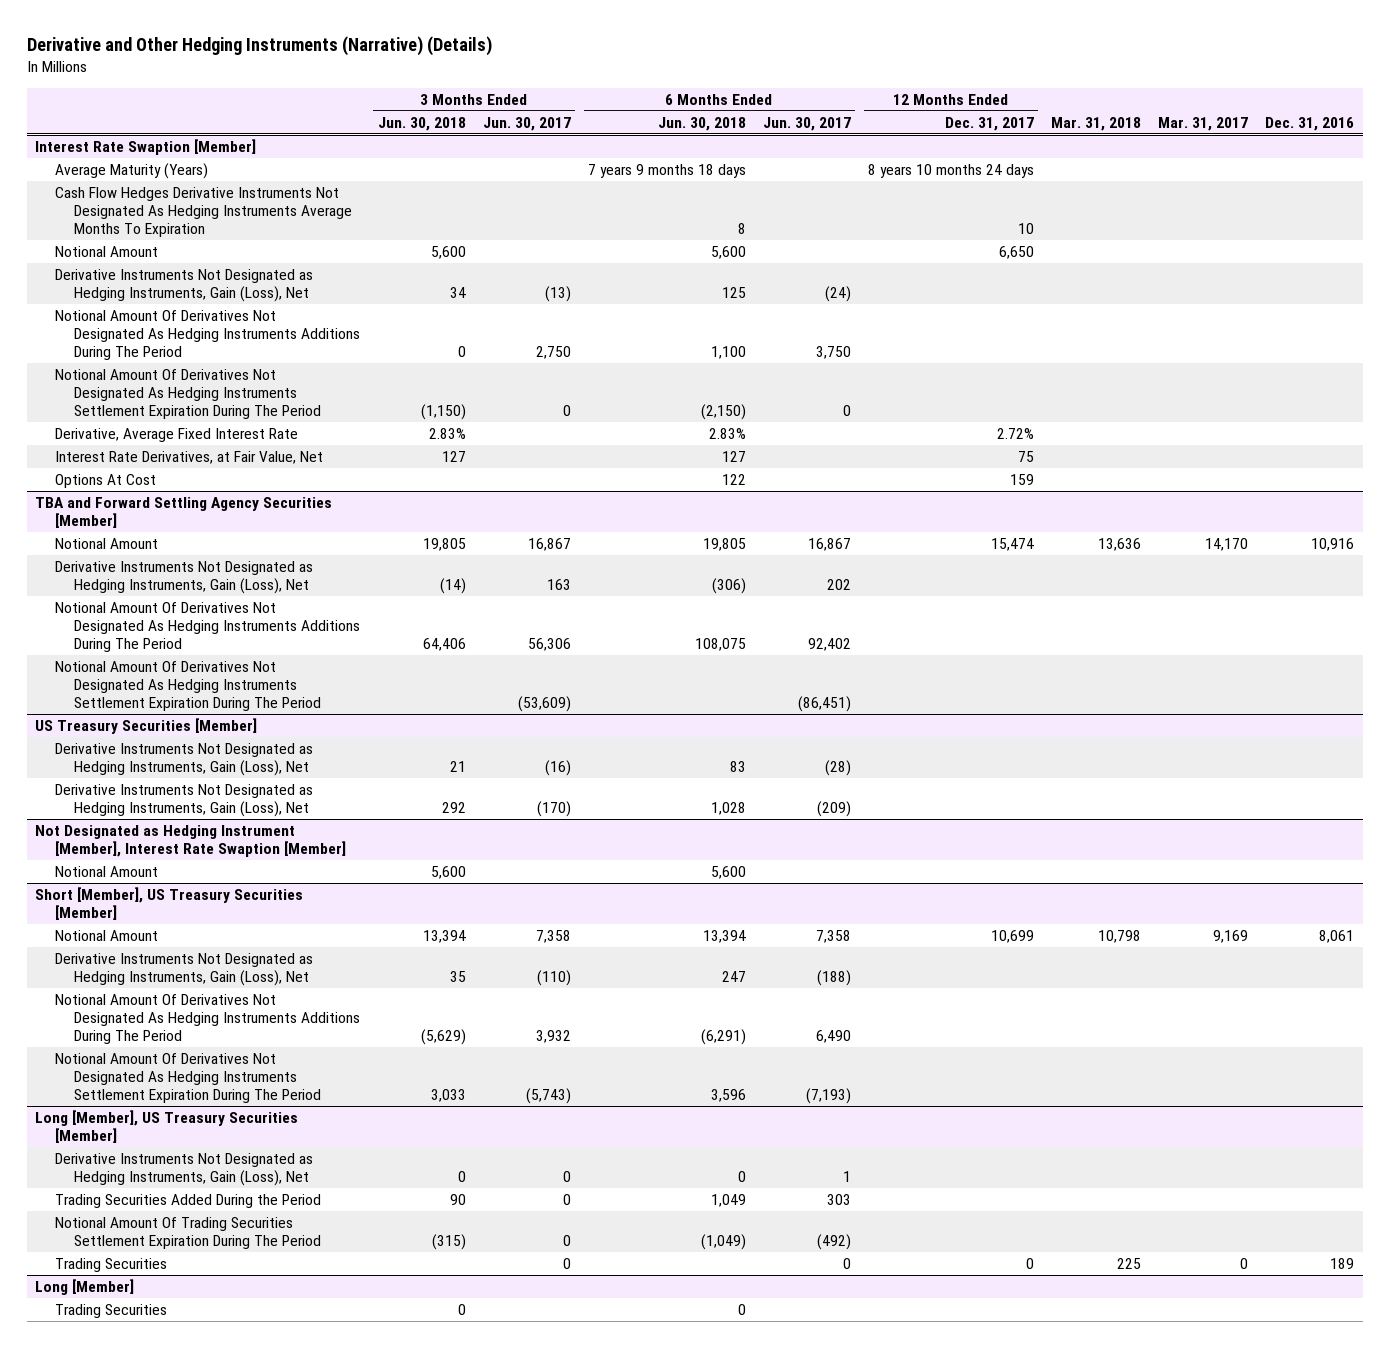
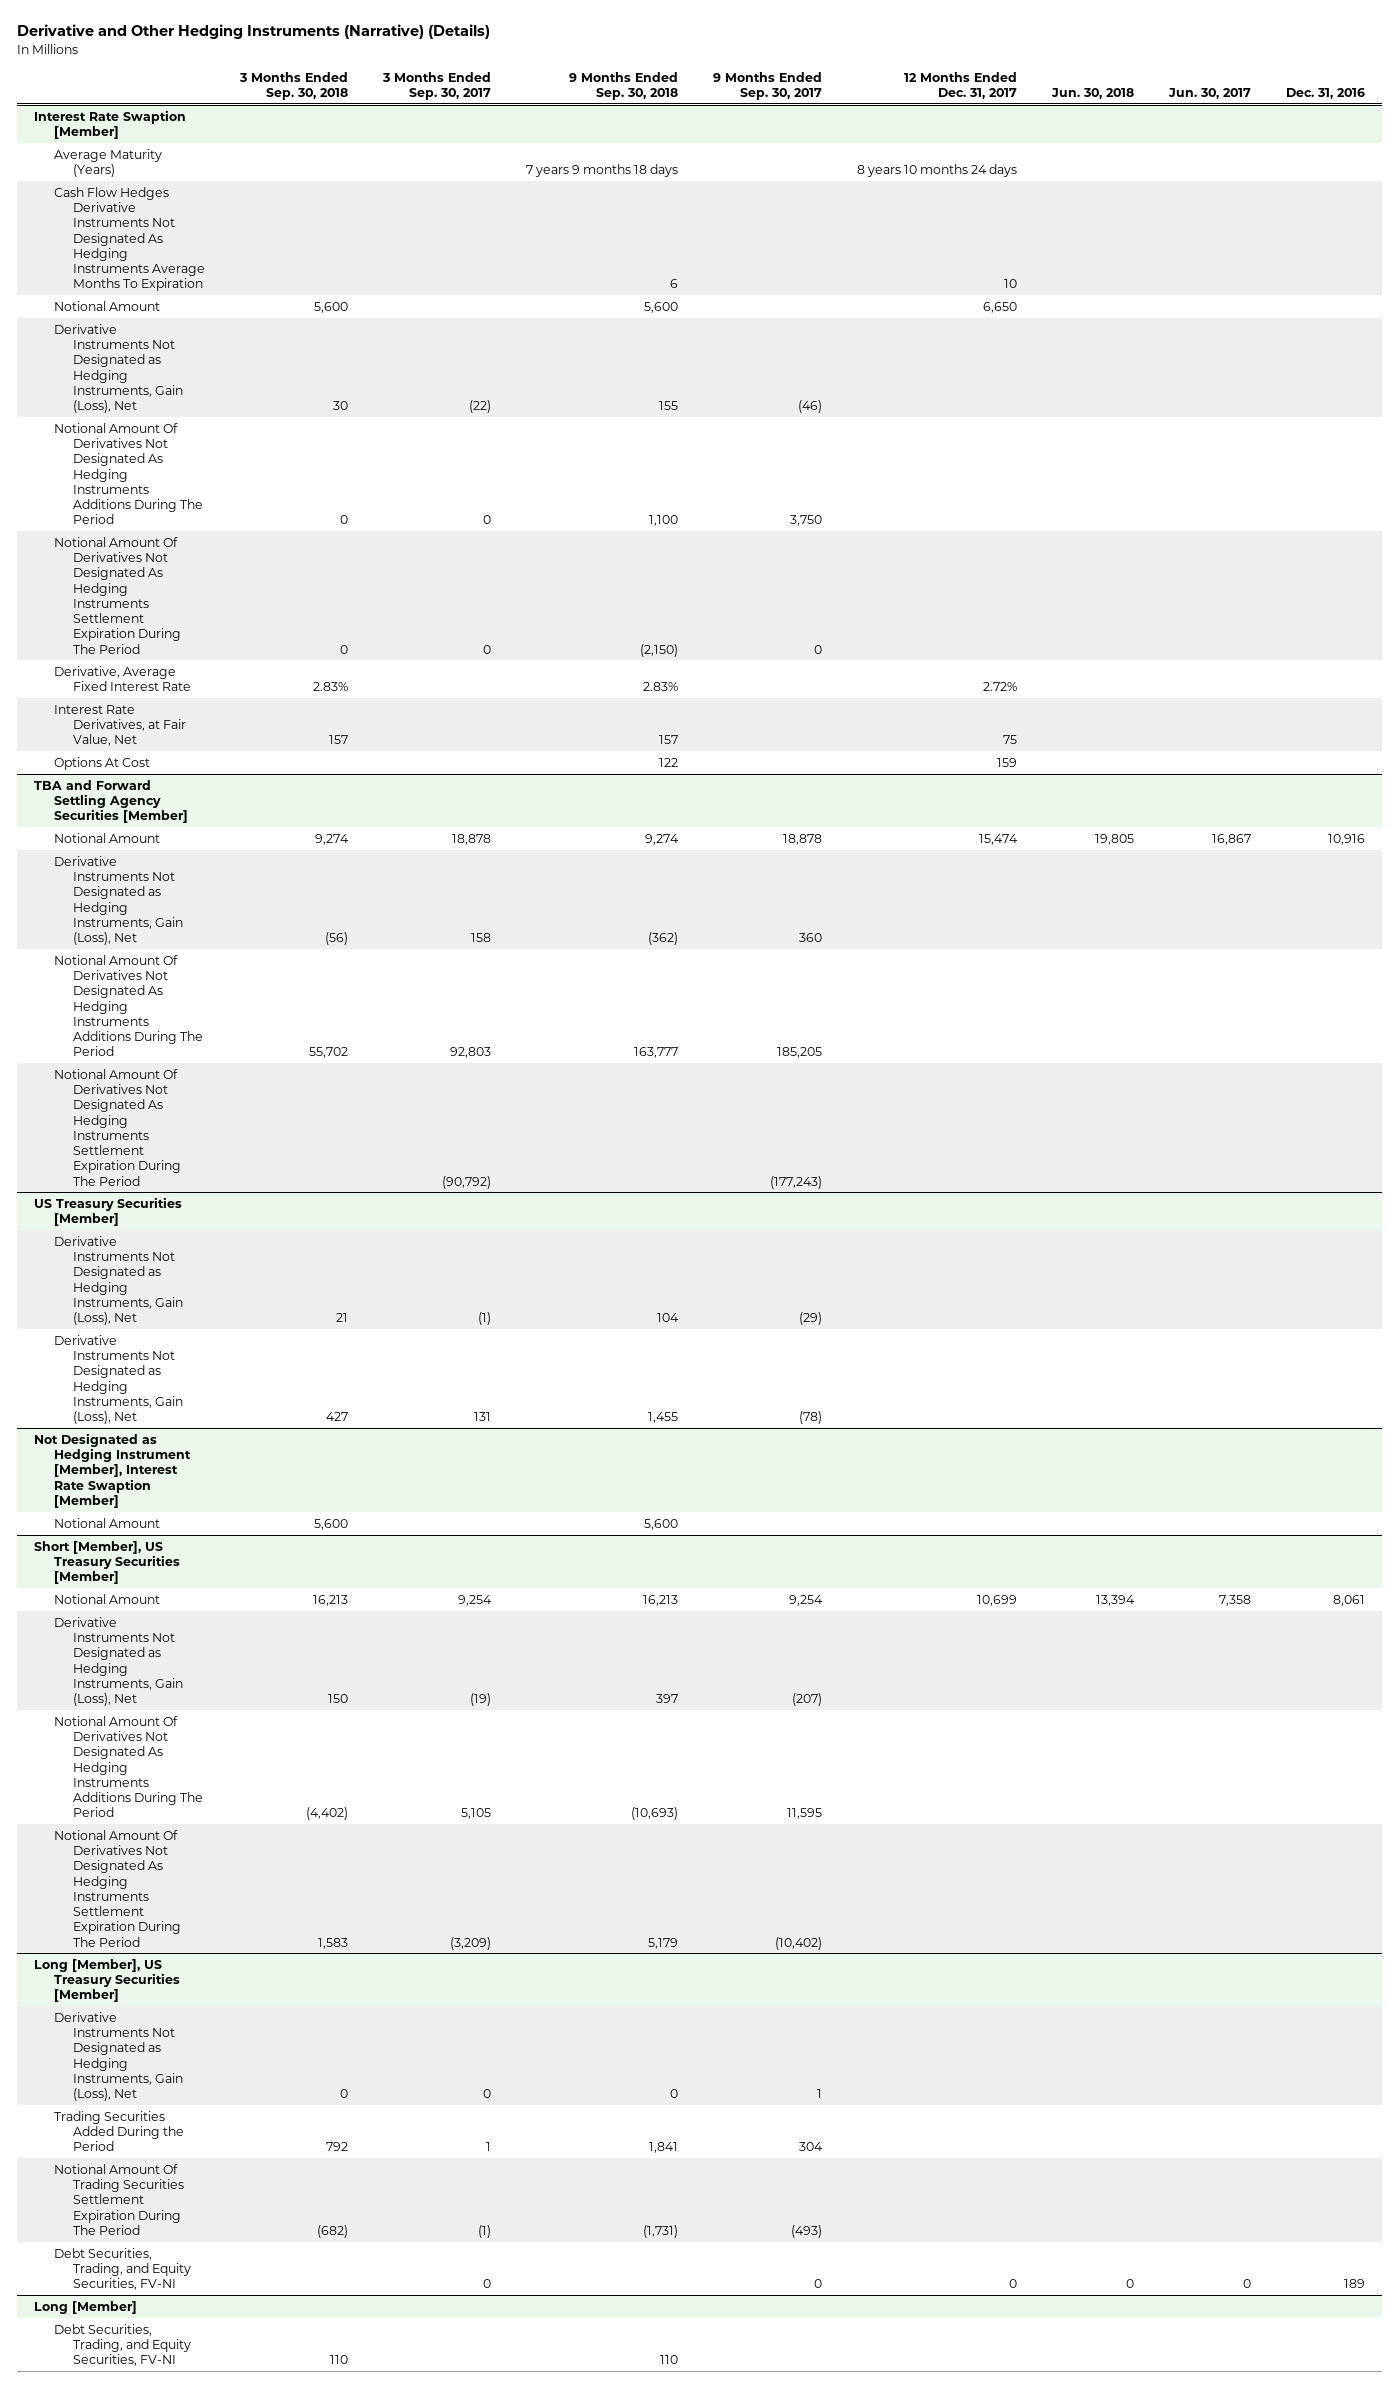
- | 3 Months Ended Jun. 30, 2018 | 3 Months Ended Jun. 30, 2017 | 6 Months Ended Jun. 30, 2018 | 6 Months Ended Jun. 30, 2017 | 12 Months Ended Dec. 31, 2017 | Mar. 31, 2018 | Mar. 31, 2017 | Dec. 31, 2016
+ | 3 Months Ended Sep. 30, 2018 | 3 Months Ended Sep. 30, 2017 | 9 Months Ended Sep. 30, 2018 | 9 Months Ended Sep. 30, 2017 | 12 Months Ended Dec. 31, 2017 | Jun. 30, 2018 | Jun. 30, 2017 | Dec. 31, 2016
@ Long [Member], US Treasury Securities [Member]
- Trading Securities | | 0 | | 0 | 0 | 225 | 0 | 189
+ Debt Securities, Trading, and Equity Securities, FV-NI | | 0 | | 0 | 0 | 0 | 0 | 189
@ Long [Member]
- Trading Securities | 0 | | 0 | | | | |
+ Debt Securities, Trading, and Equity Securities, FV-NI | 110 | | 110 | | | | |

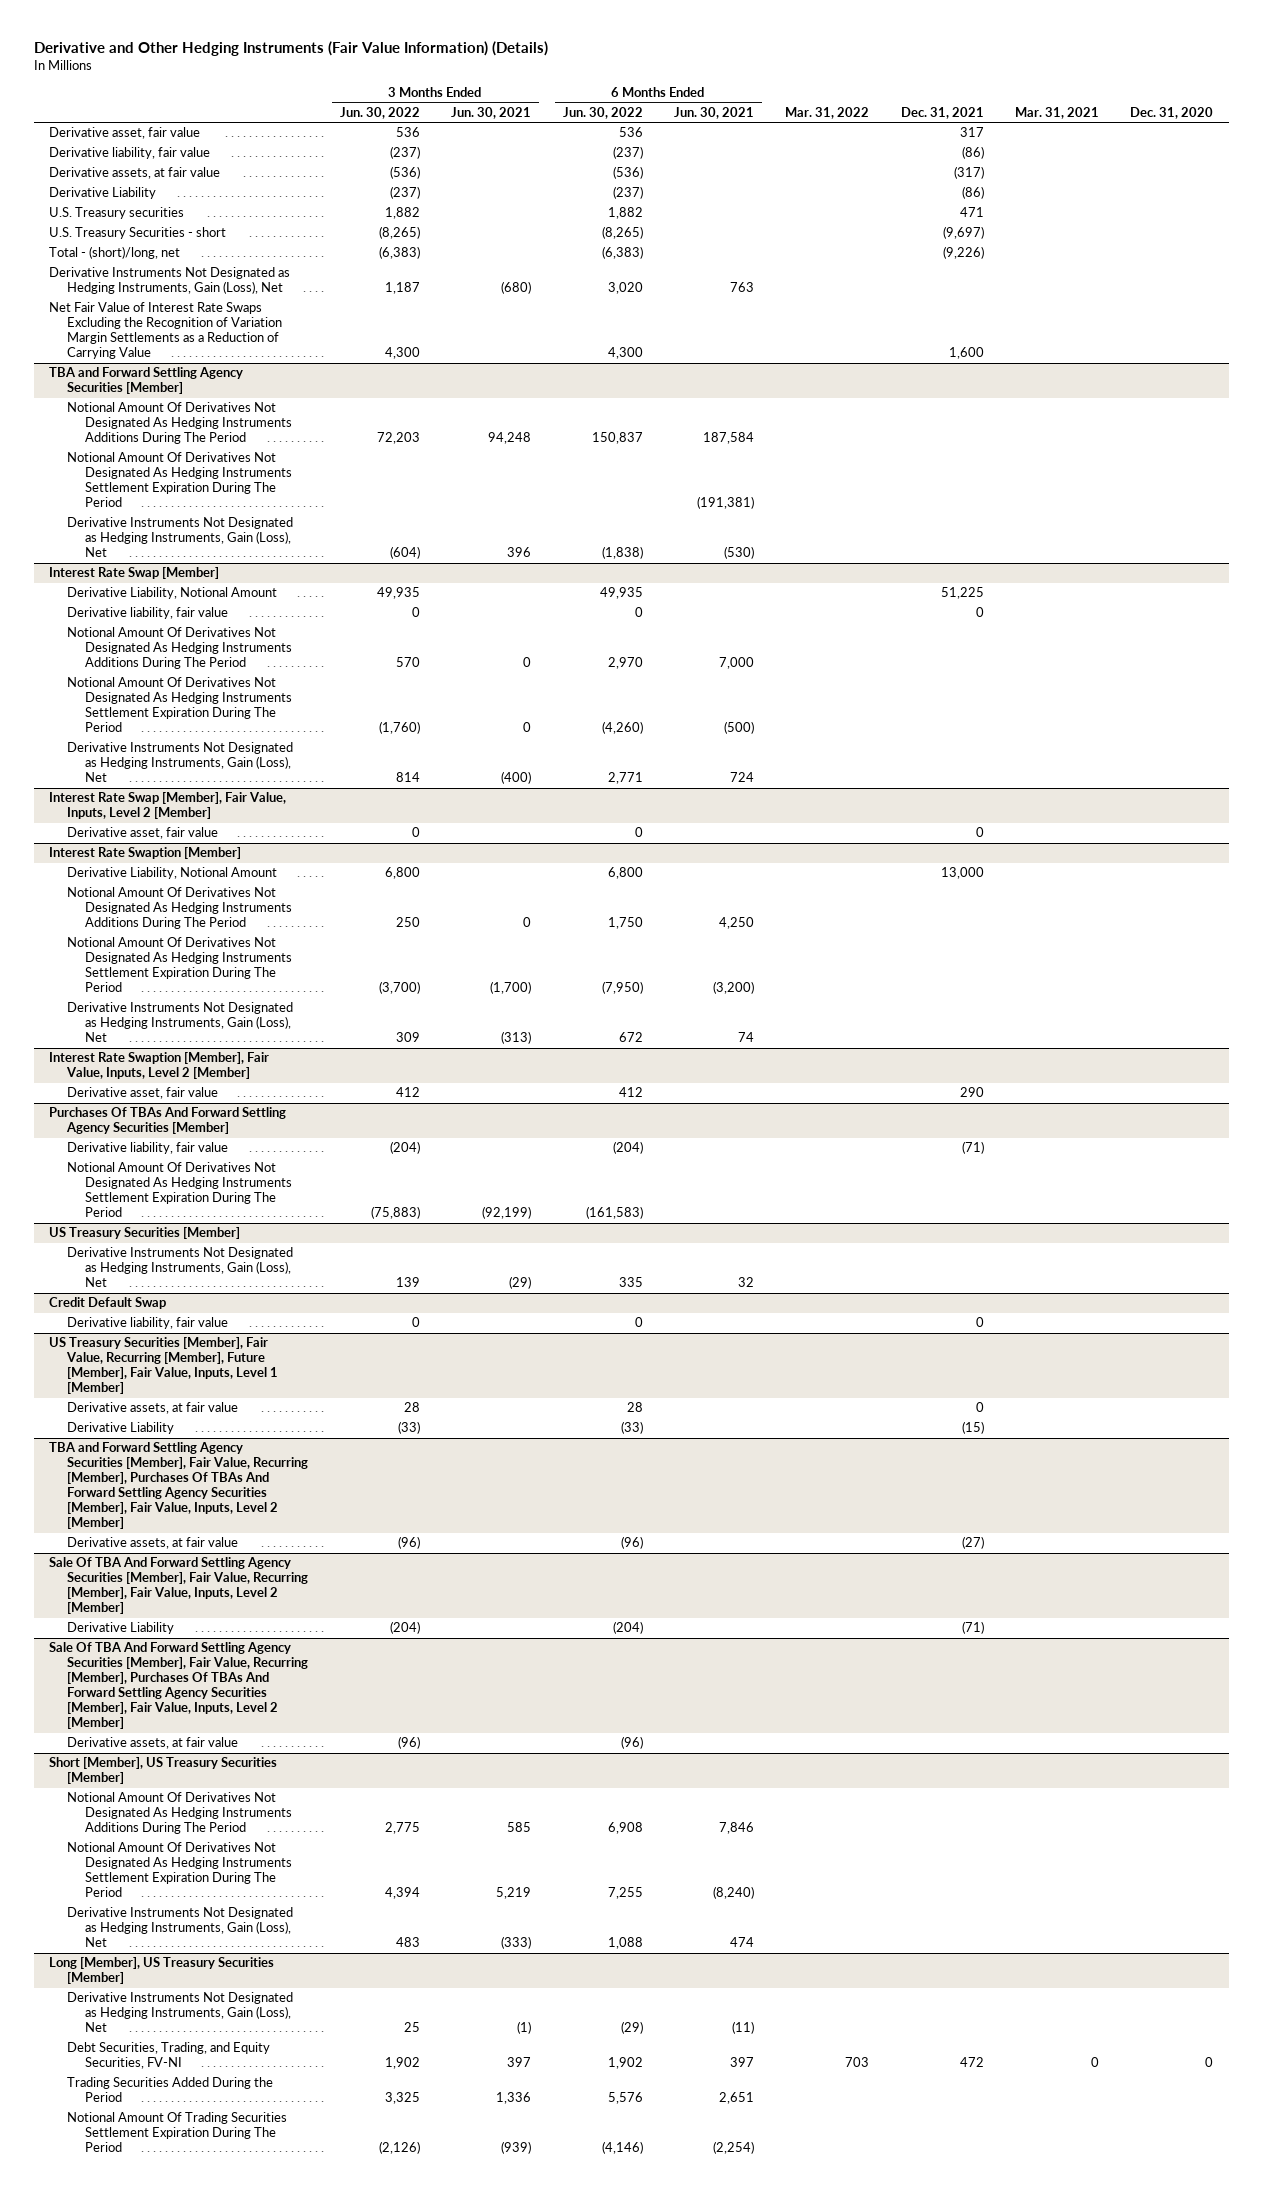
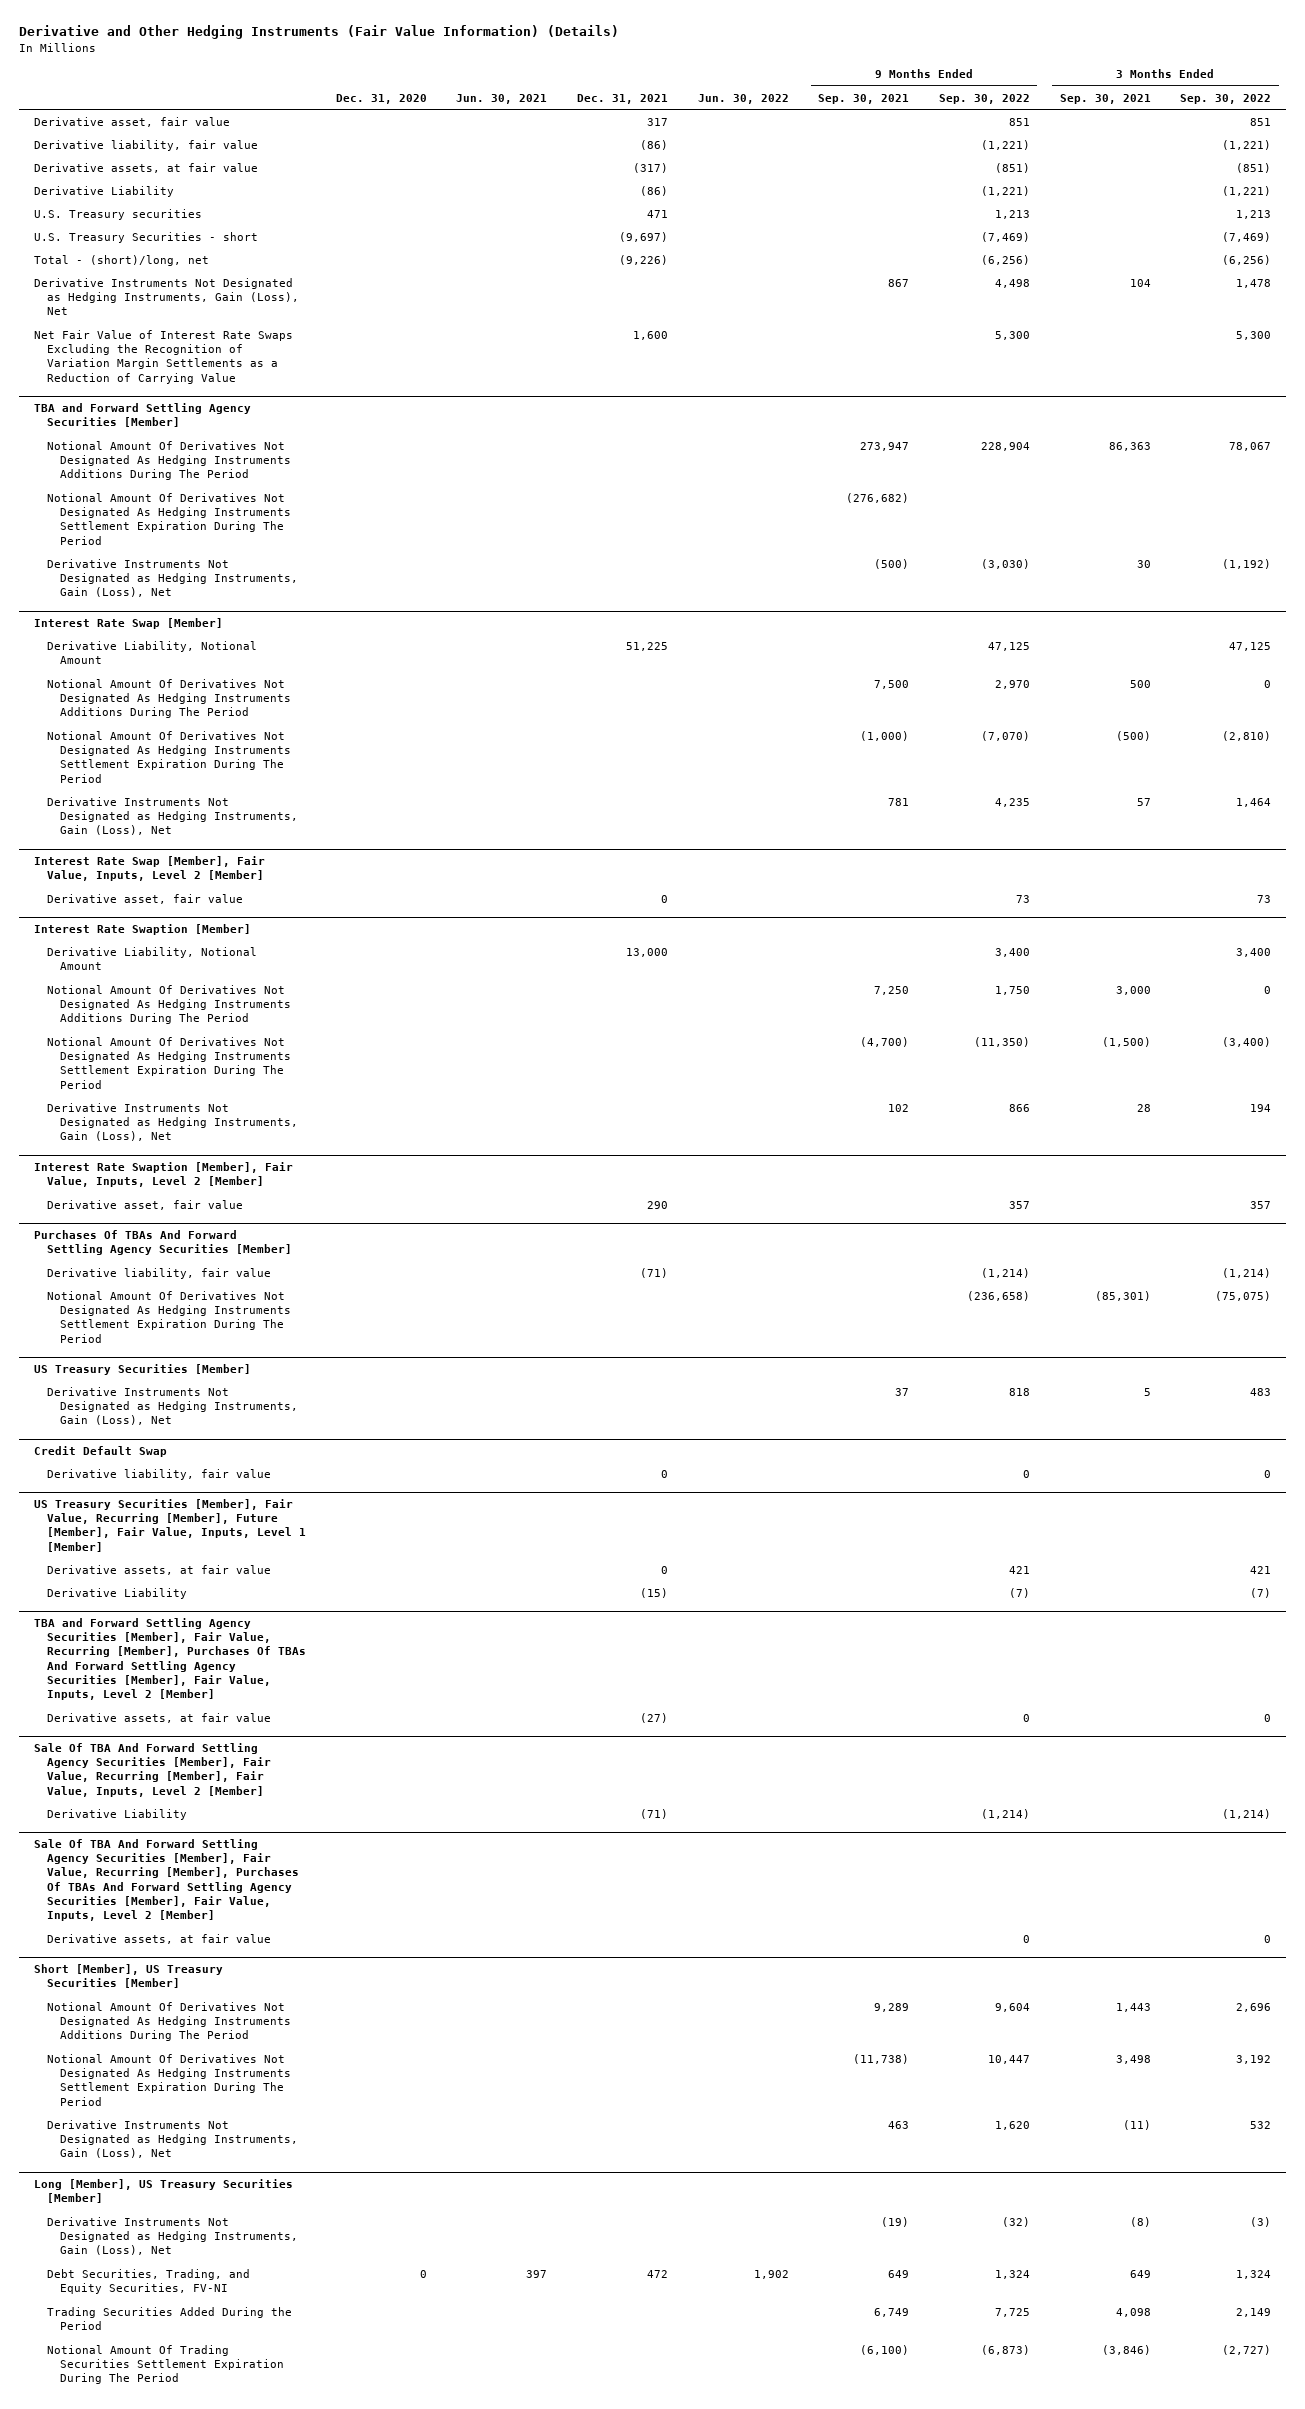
- | 3 Months Ended Jun. 30, 2022 | 3 Months Ended Jun. 30, 2021 | 6 Months Ended Jun. 30, 2022 | 6 Months Ended Jun. 30, 2021 | Mar. 31, 2022 | Dec. 31, 2021 | Mar. 31, 2021 | Dec. 31, 2020
+ | Dec. 31, 2020 | Jun. 30, 2021 | Dec. 31, 2021 | Jun. 30, 2022 | 9 Months Ended Sep. 30, 2021 | 9 Months Ended Sep. 30, 2022 | 3 Months Ended Sep. 30, 2021 | 3 Months Ended Sep. 30, 2022
@ Interest Rate Swap [Member]
- Derivative liability, fair value | 0 | | 0 | | | 0 | |

